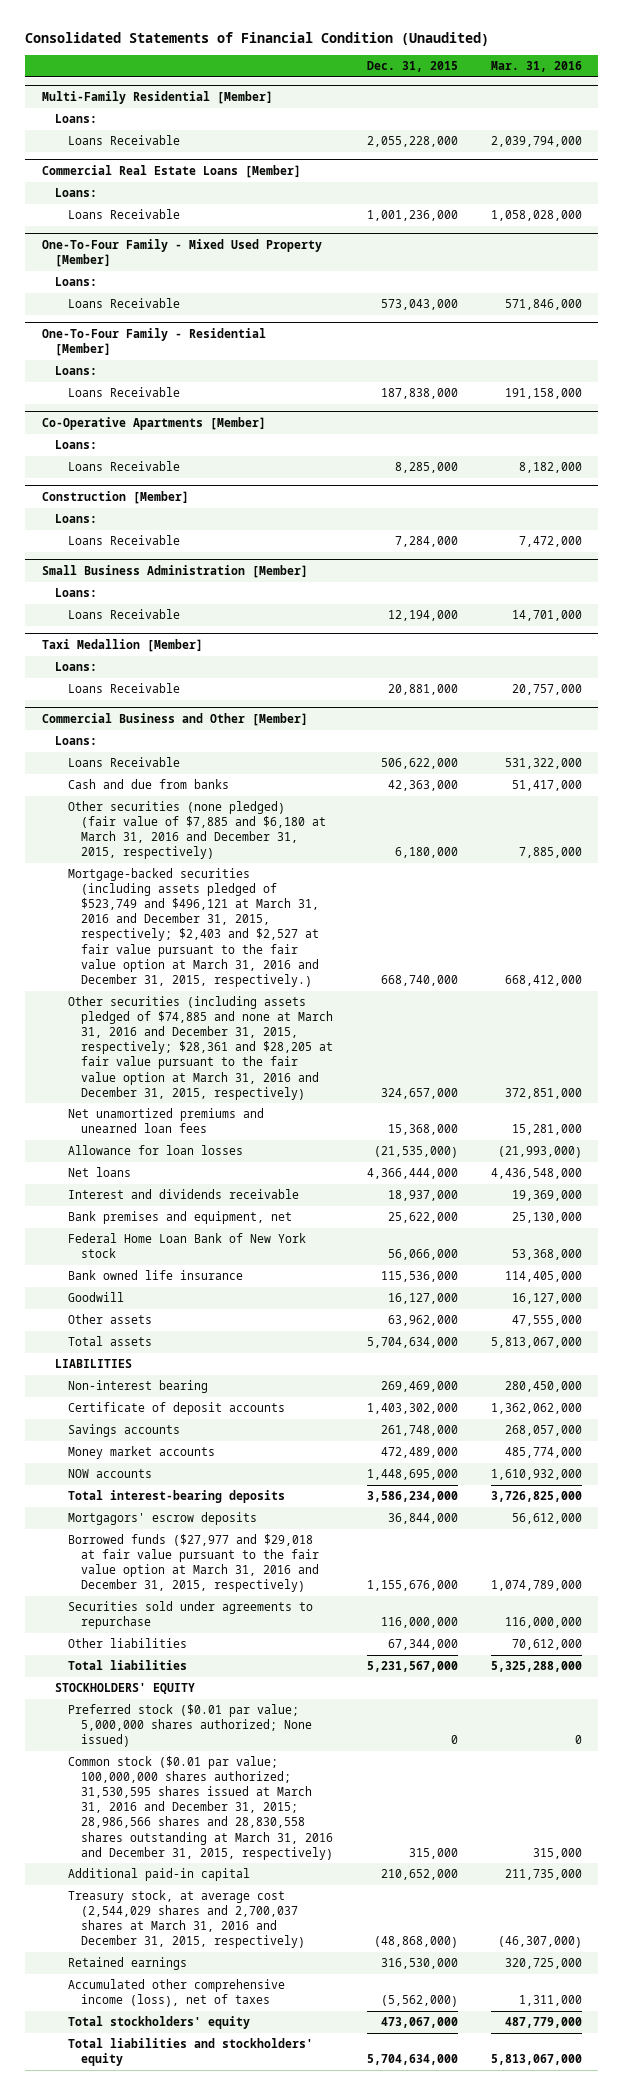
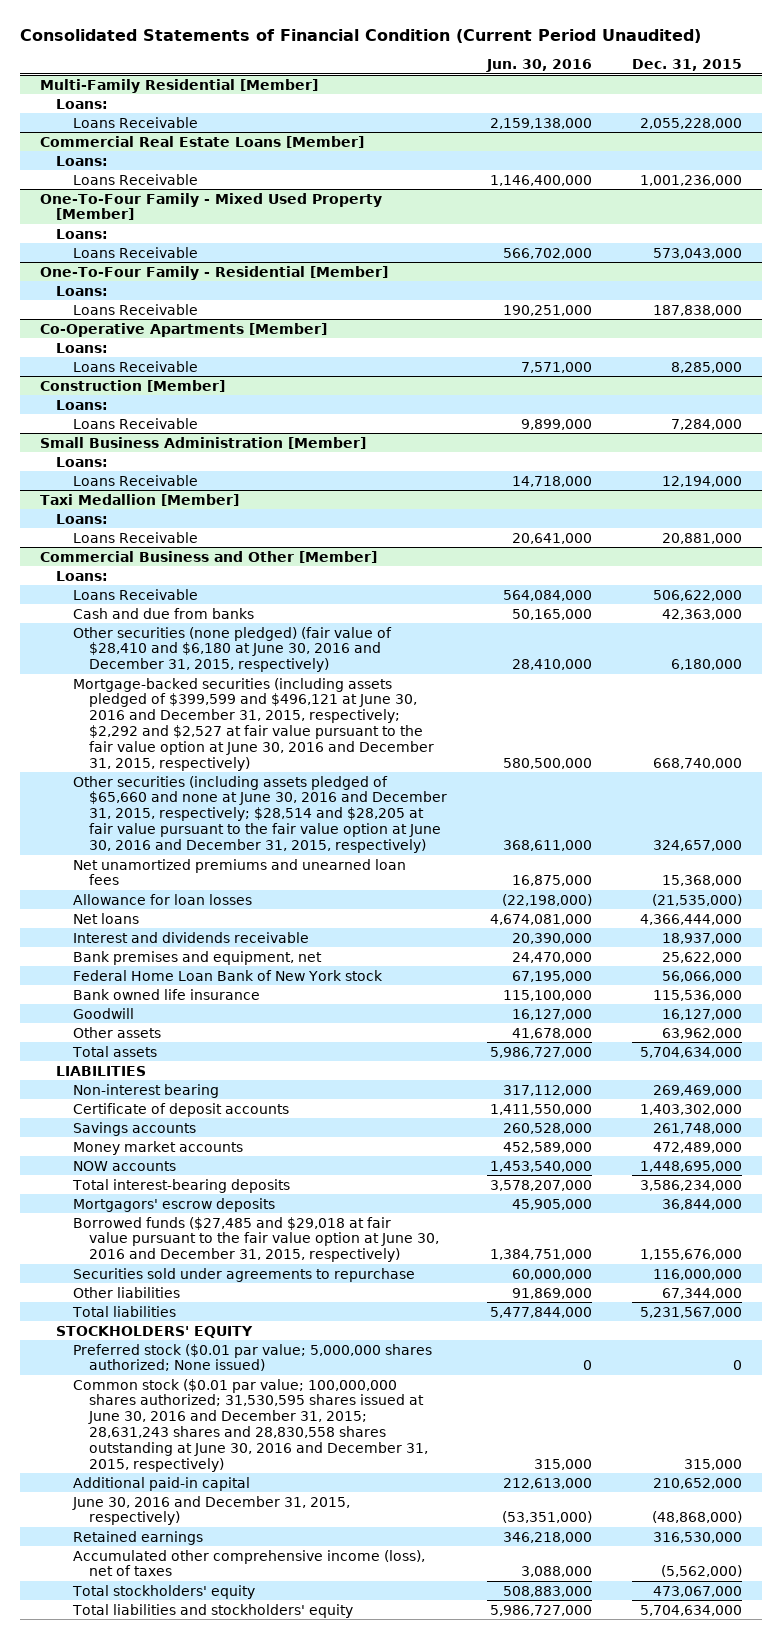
- Consolidated Statements of Financial Condition (Unaudited)
+ Consolidated Statements of Financial Condition (Current Period Unaudited)
- | Dec. 31, 2015 | Mar. 31, 2016
+ | Jun. 30, 2016 | Dec. 31, 2015
@ Commercial Business and Other [Member]
- Other securities (none pledged) (fair value of $7,885 and $6,180 at March 31, 2016 and December 31, 2015, respectively) | 6,180,000 | 7,885,000
- Mortgage-backed securities (including assets pledged of $523,749 and $496,121 at March 31, 2016 and December 31, 2015, respectively; $2,403 and $2,527 at fair value pursuant to the fair value option at March 31, 2016 and December 31, 2015, respectively.) | 668,740,000 | 668,412,000
- Other securities (including assets pledged of $74,885 and none at March 31, 2016 and December 31, 2015, respectively; $28,361 and $28,205 at fair value pursuant to the fair value option at March 31, 2016 and December 31, 2015, respectively) | 324,657,000 | 372,851,000
+ Other securities (none pledged) (fair value of $28,410 and $6,180 at June 30, 2016 and December 31, 2015, respectively) | 28,410,000 | 6,180,000
+ Mortgage-backed securities (including assets pledged of $399,599 and $496,121 at June 30, 2016 and December 31, 2015, respectively; $2,292 and $2,527 at fair value pursuant to the fair value option at June 30, 2016 and December 31, 2015, respectively) | 580,500,000 | 668,740,000
+ Other securities (including assets pledged of $65,660 and none at June 30, 2016 and December 31, 2015, respectively; $28,514 and $28,205 at fair value pursuant to the fair value option at June 30, 2016 and December 31, 2015, respectively) | 368,611,000 | 324,657,000
- Borrowed funds ($27,977 and $29,018 at fair value pursuant to the fair value option at March 31, 2016 and December 31, 2015, respectively) | 1,155,676,000 | 1,074,789,000
+ Borrowed funds ($27,485 and $29,018 at fair value pursuant to the fair value option at June 30, 2016 and December 31, 2015, respectively) | 1,384,751,000 | 1,155,676,000
- Common stock ($0.01 par value; 100,000,000 shares authorized; 31,530,595 shares issued at March 31, 2016 and December 31, 2015; 28,986,566 shares and 28,830,558 shares outstanding at March 31, 2016 and December 31, 2015, respectively) | 315,000 | 315,000
+ Common stock ($0.01 par value; 100,000,000 shares authorized; 31,530,595 shares issued at June 30, 2016 and December 31, 2015; 28,631,243 shares and 28,830,558 shares outstanding at June 30, 2016 and December 31, 2015, respectively) | 315,000 | 315,000
- Treasury stock, at average cost (2,544,029 shares and 2,700,037 shares at March 31, 2016 and December 31, 2015, respectively) | (48,868,000) | (46,307,000)
+ June 30, 2016 and December 31, 2015, respectively) | (53,351,000) | (48,868,000)

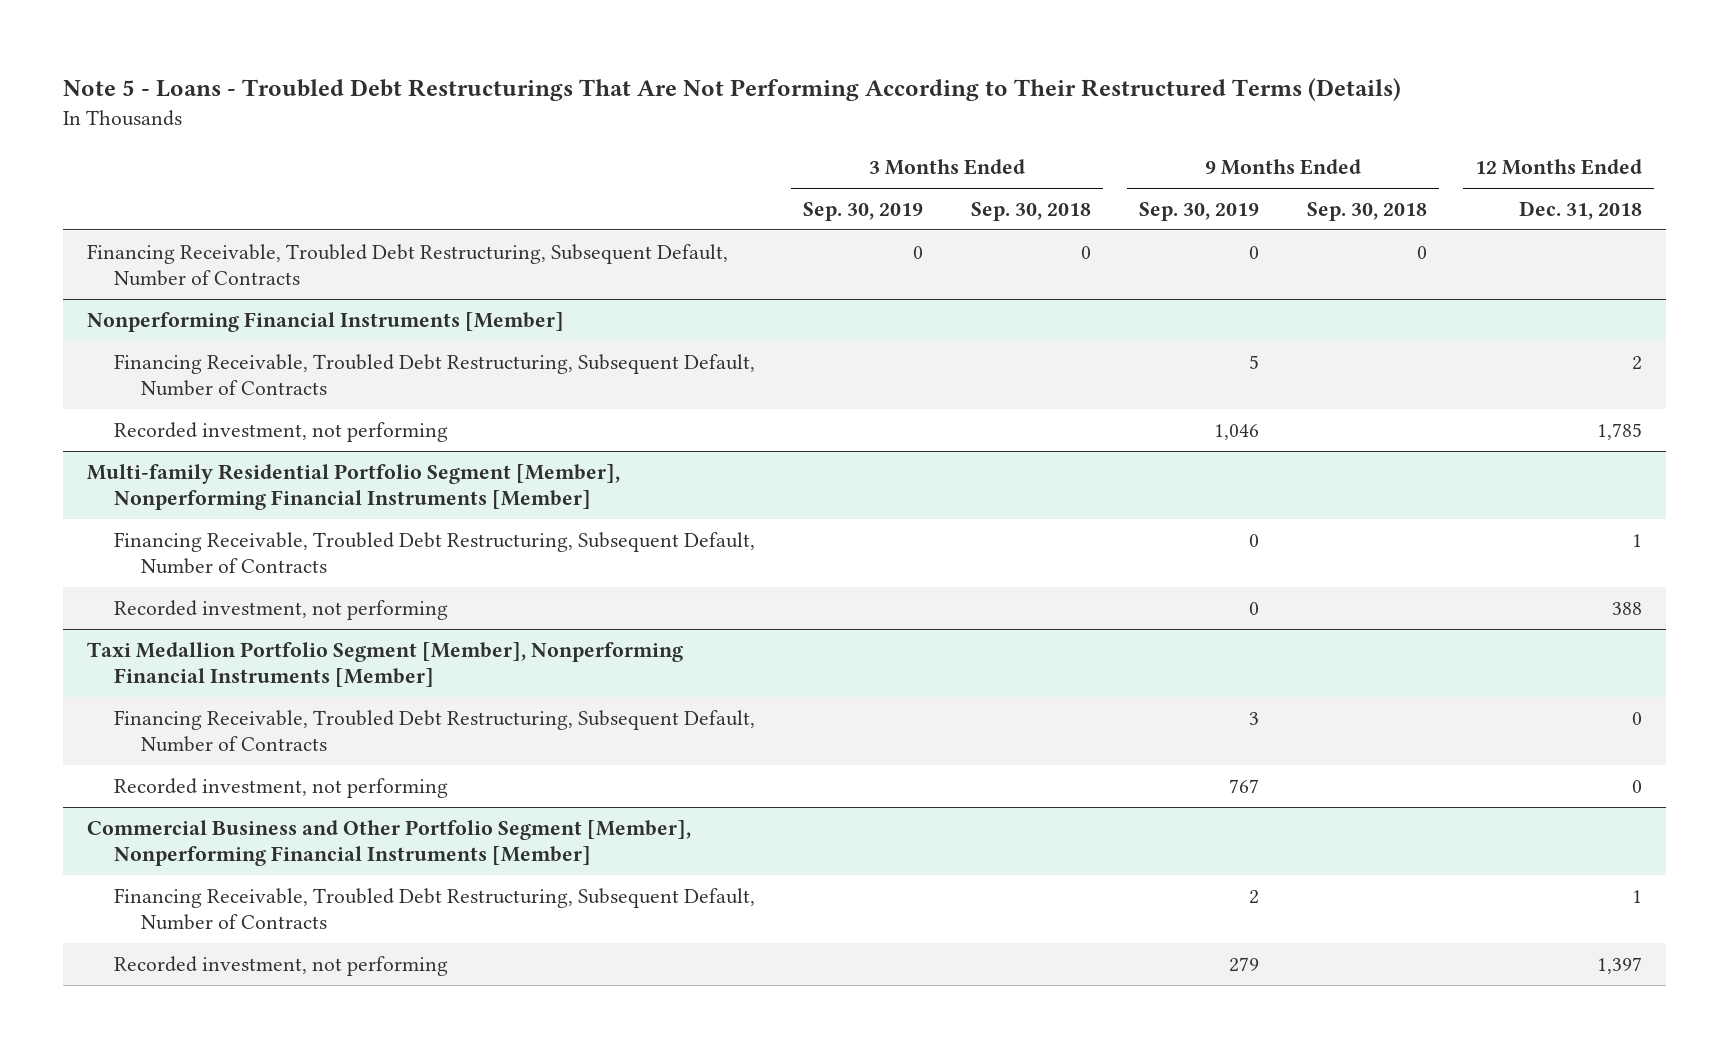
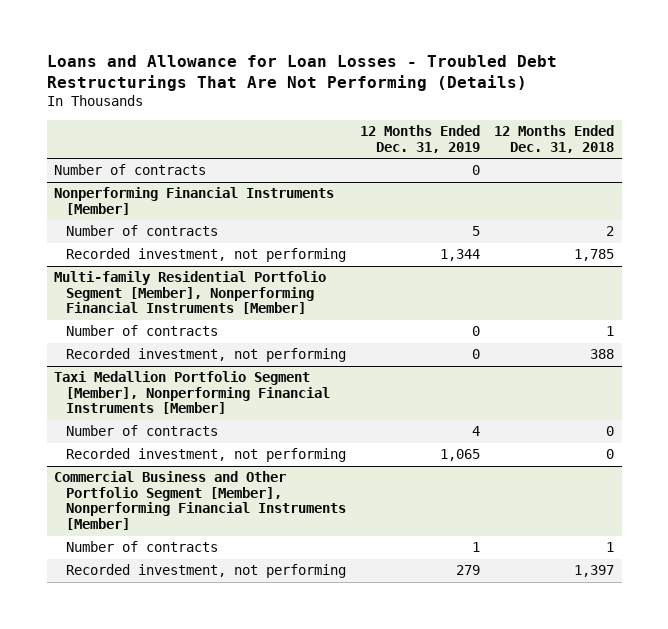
- Note 5 - Loans - Troubled Debt Restructurings That Are Not Performing According to Their Restructured Terms (Details)
+ Loans and Allowance for Loan Losses - Troubled Debt Restructurings That Are Not Performing (Details)
- | 3 Months Ended Sep. 30, 2019 | 3 Months Ended Sep. 30, 2018 | 9 Months Ended Sep. 30, 2019 | 9 Months Ended Sep. 30, 2018 | 12 Months Ended Dec. 31, 2018
+ | 12 Months Ended Dec. 31, 2019 | 12 Months Ended Dec. 31, 2018
- Financing Receivable, Troubled Debt Restructuring, Subsequent Default, Number of Contracts | 0 | 0 | 0 | 0 |
+ Number of contracts | 0 |
@ Nonperforming Financial Instruments [Member]
- Financing Receivable, Troubled Debt Restructuring, Subsequent Default, Number of Contracts | | | 5 | | 2
+ Number of contracts | 5 | 2
@ Multi-family Residential Portfolio Segment [Member], Nonperforming Financial Instruments [Member]
- Financing Receivable, Troubled Debt Restructuring, Subsequent Default, Number of Contracts | | | 0 | | 1
+ Number of contracts | 0 | 1
@ Taxi Medallion Portfolio Segment [Member], Nonperforming Financial Instruments [Member]
- Financing Receivable, Troubled Debt Restructuring, Subsequent Default, Number of Contracts | | | 3 | | 0
+ Number of contracts | 4 | 0
@ Commercial Business and Other Portfolio Segment [Member], Nonperforming Financial Instruments [Member]
- Financing Receivable, Troubled Debt Restructuring, Subsequent Default, Number of Contracts | | | 2 | | 1
+ Number of contracts | 1 | 1

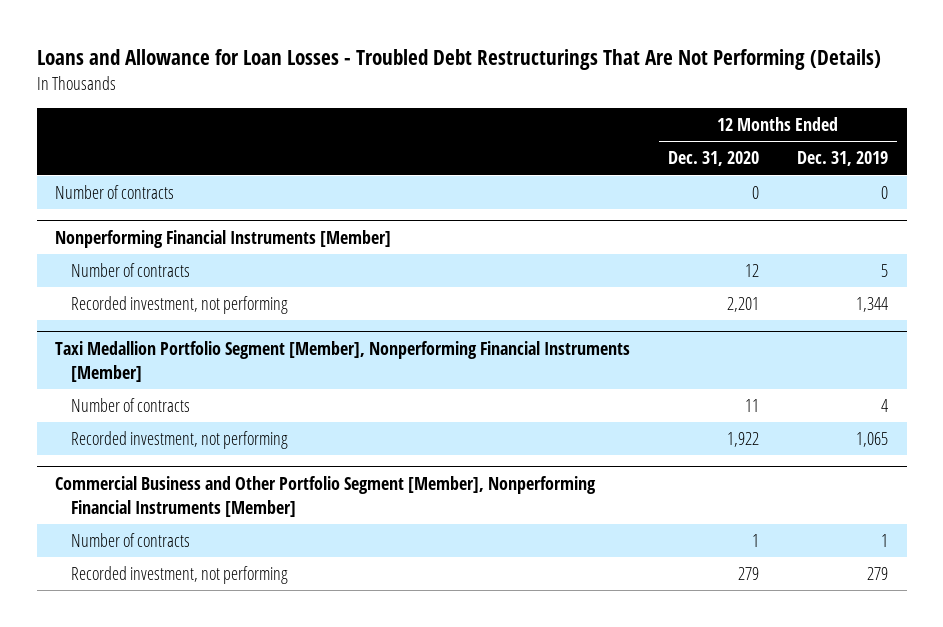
- | 12 Months Ended Dec. 31, 2019 | 12 Months Ended Dec. 31, 2018
+ | 12 Months Ended Dec. 31, 2020 | 12 Months Ended Dec. 31, 2019
- Multi-family Residential Portfolio Segment [Member], Nonperforming Financial Instruments [Member]
- Number of contracts | 0 | 1
- Recorded investment, not performing | 0 | 388

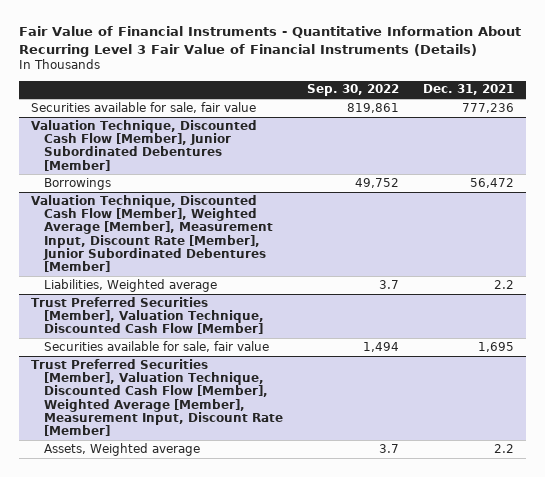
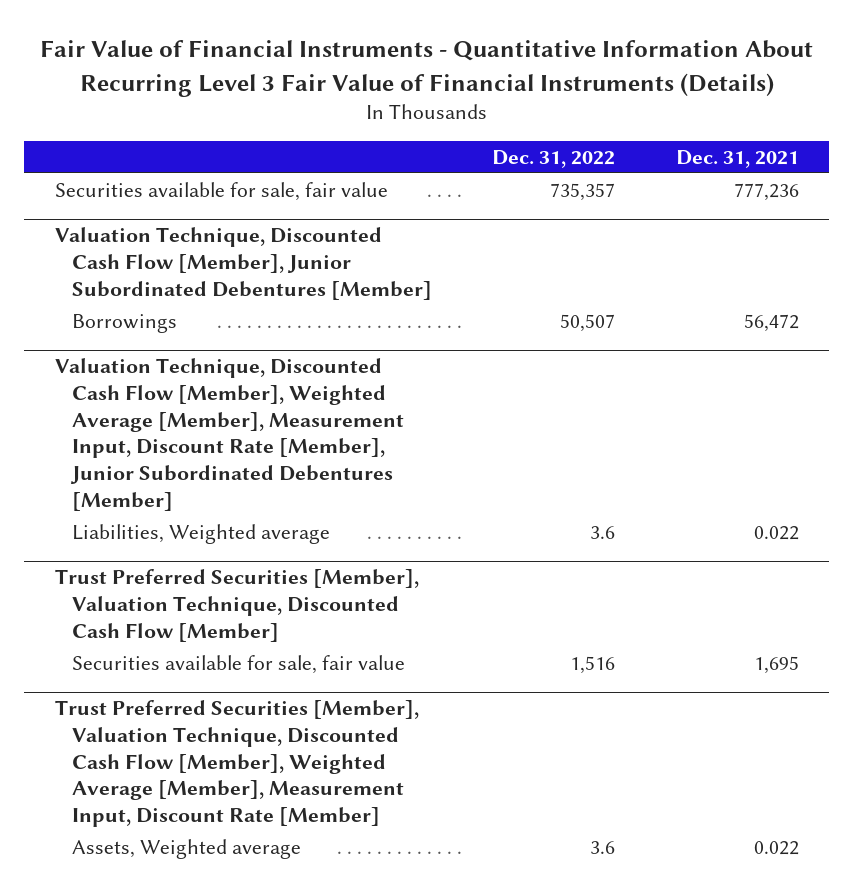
- | Sep. 30, 2022 | Dec. 31, 2021
+ | Dec. 31, 2022 | Dec. 31, 2021
@ Valuation Technique, Discounted Cash Flow [Member], Weighted Average [Member], Measurement Input, Discount Rate [Member], Junior Subordinated Debentures [Member]
- Liabilities, Weighted average | 3.7 | 2.2
+ Liabilities, Weighted average | 3.6 | 0.022
@ Trust Preferred Securities [Member], Valuation Technique, Discounted Cash Flow [Member], Weighted Average [Member], Measurement Input, Discount Rate [Member]
- Assets, Weighted average | 3.7 | 2.2
+ Assets, Weighted average | 3.6 | 0.022

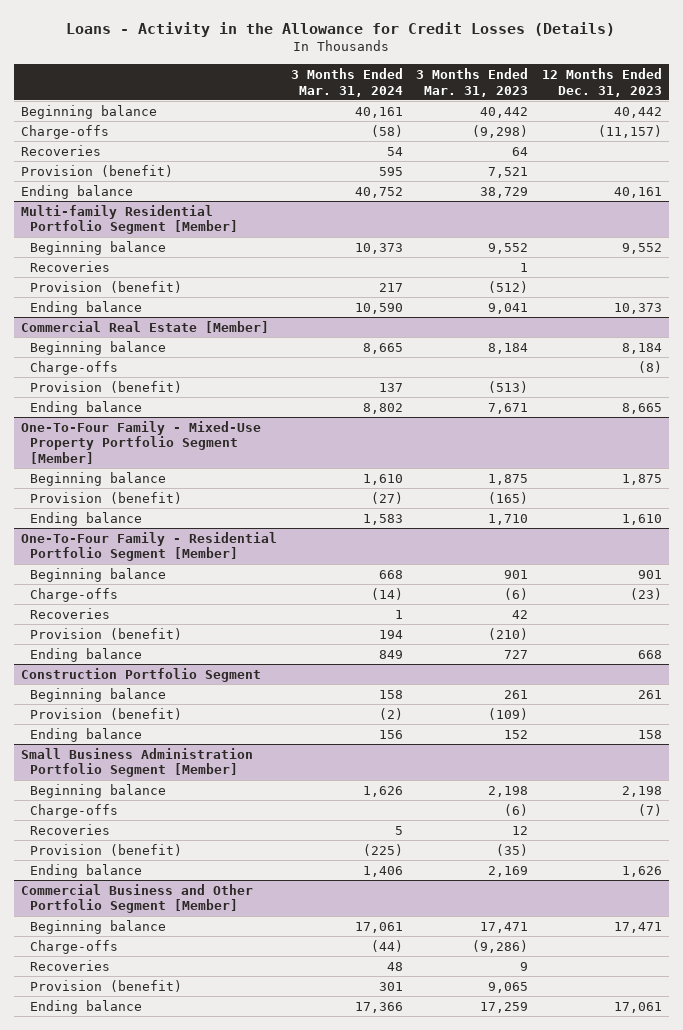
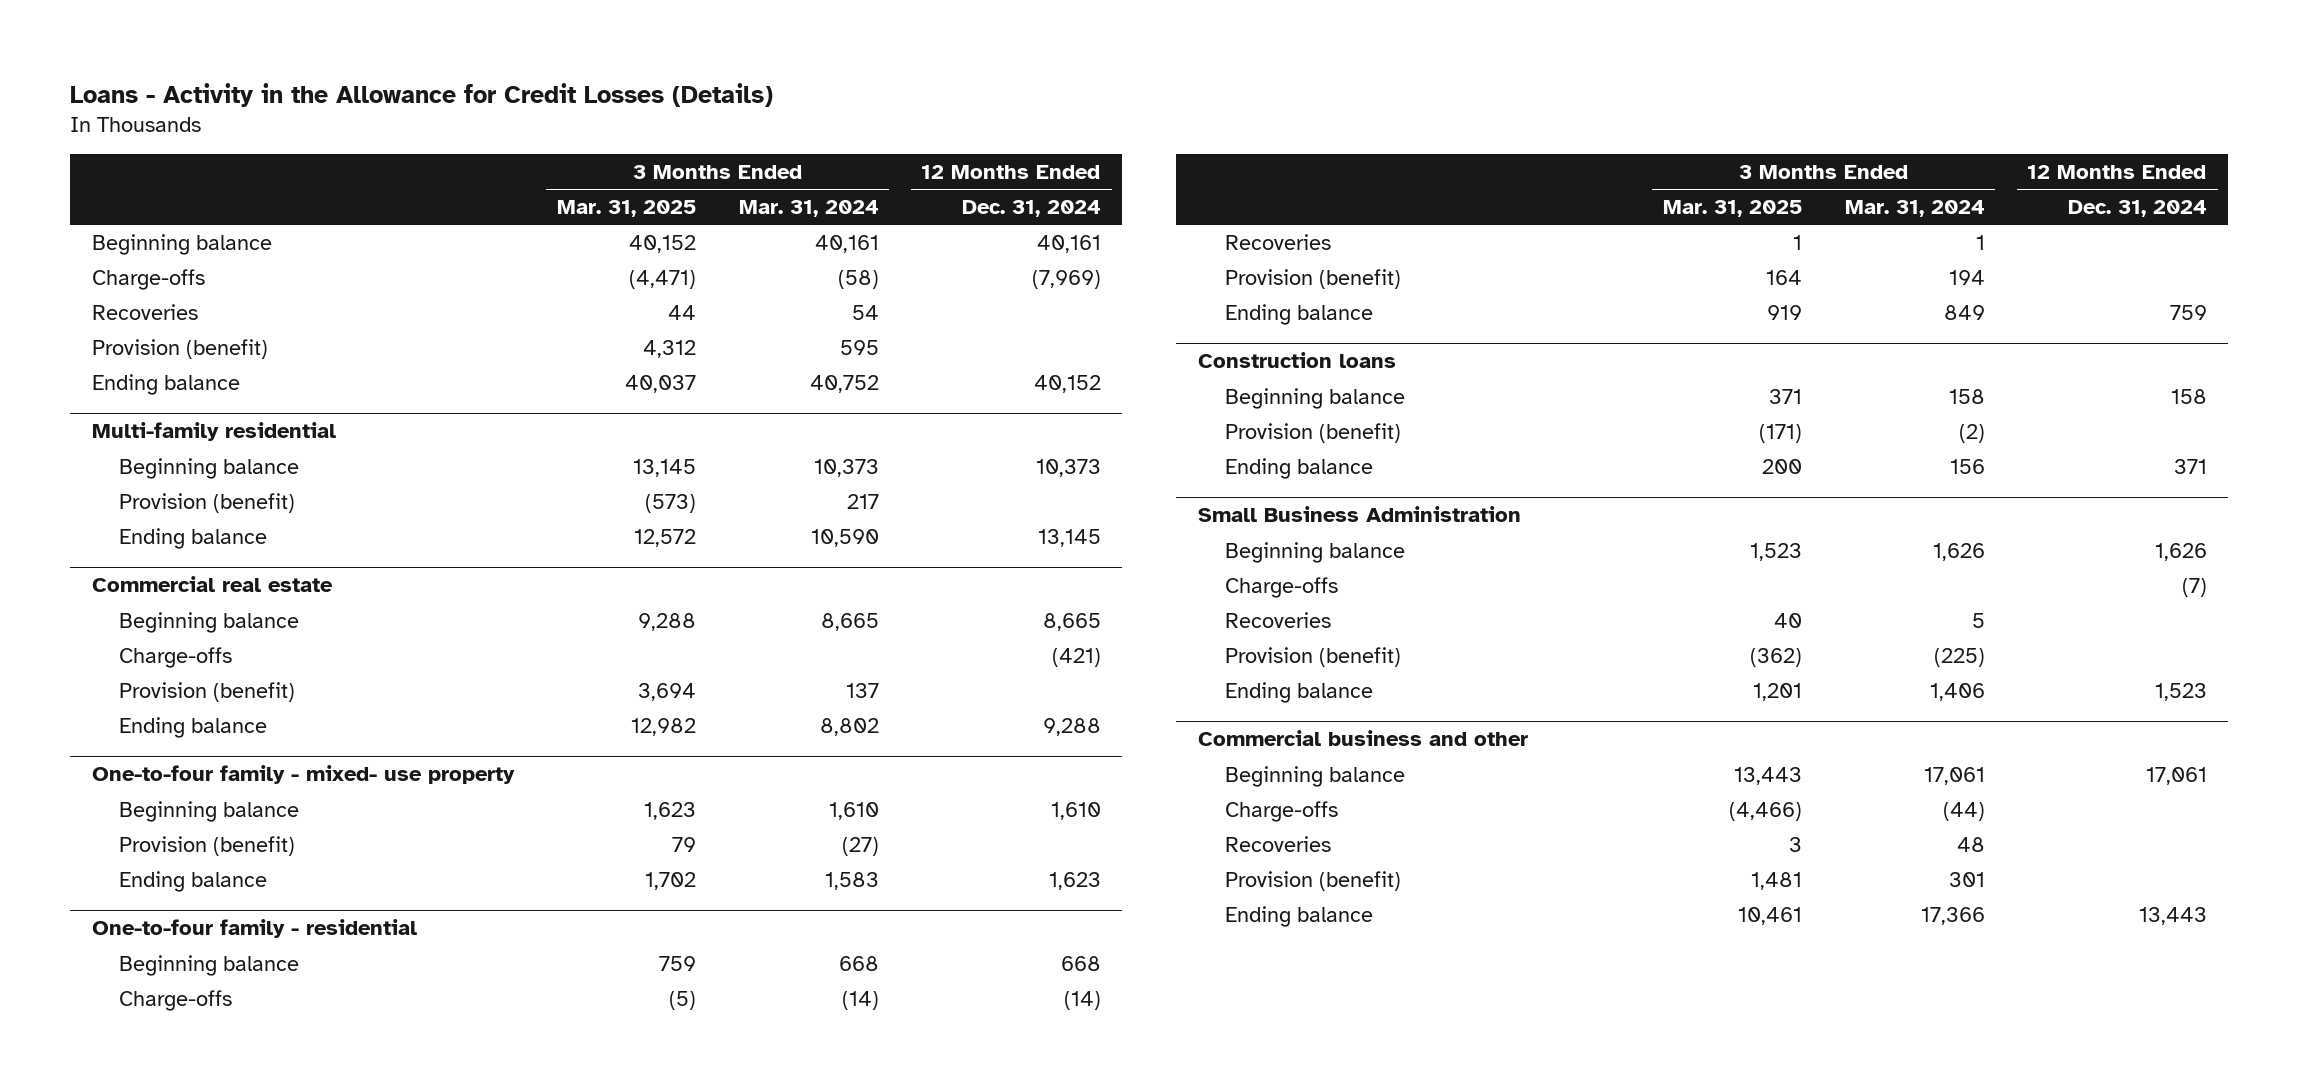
- | 3 Months Ended Mar. 31, 2024 | 3 Months Ended Mar. 31, 2023 | 12 Months Ended Dec. 31, 2023
+ | 3 Months Ended Mar. 31, 2025 | 3 Months Ended Mar. 31, 2024 | 12 Months Ended Dec. 31, 2024
- Multi-family Residential Portfolio Segment [Member]
+ Multi-family residential
- Recoveries | | 1 |
- Commercial Real Estate [Member]
+ Commercial real estate
- One-To-Four Family - Mixed-Use Property Portfolio Segment [Member]
+ One-to-four family - mixed- use property
- One-To-Four Family - Residential Portfolio Segment [Member]
+ One-to-four family - residential
- Construction Portfolio Segment
+ Construction loans
- Small Business Administration Portfolio Segment [Member]
+ Small Business Administration
- Commercial Business and Other Portfolio Segment [Member]
+ Commercial business and other

